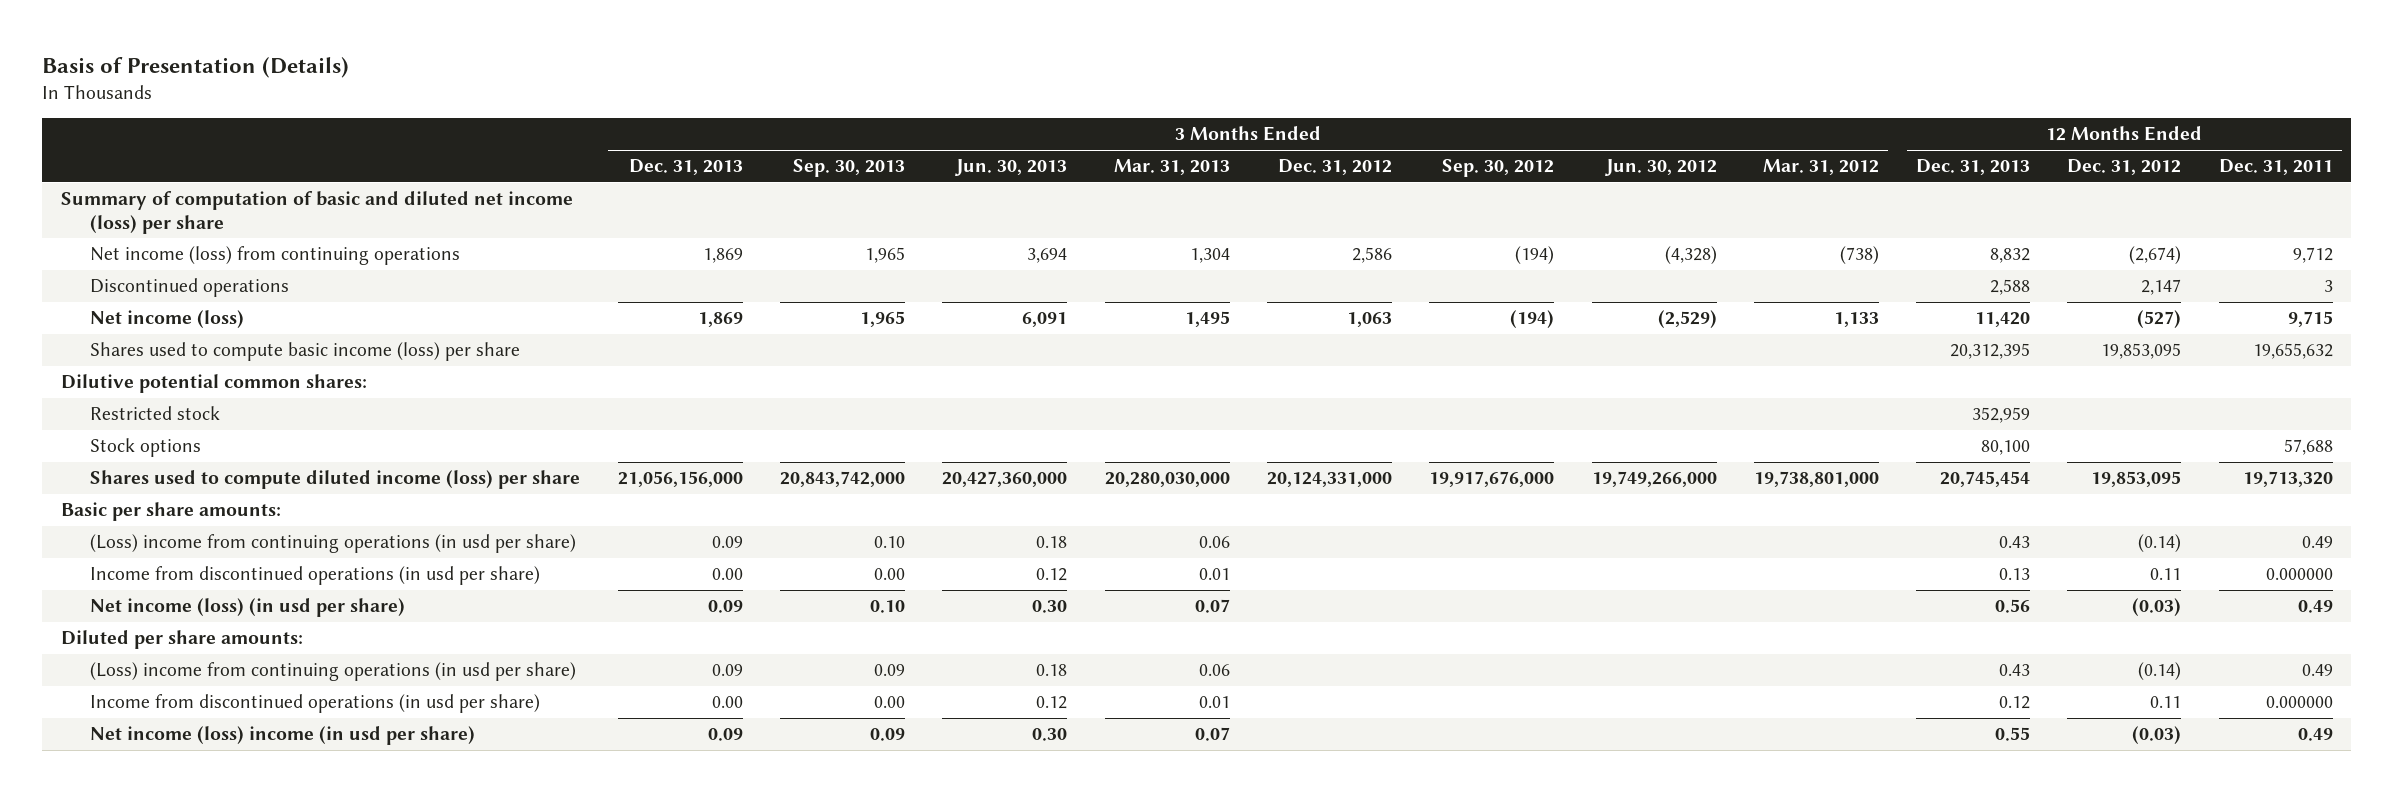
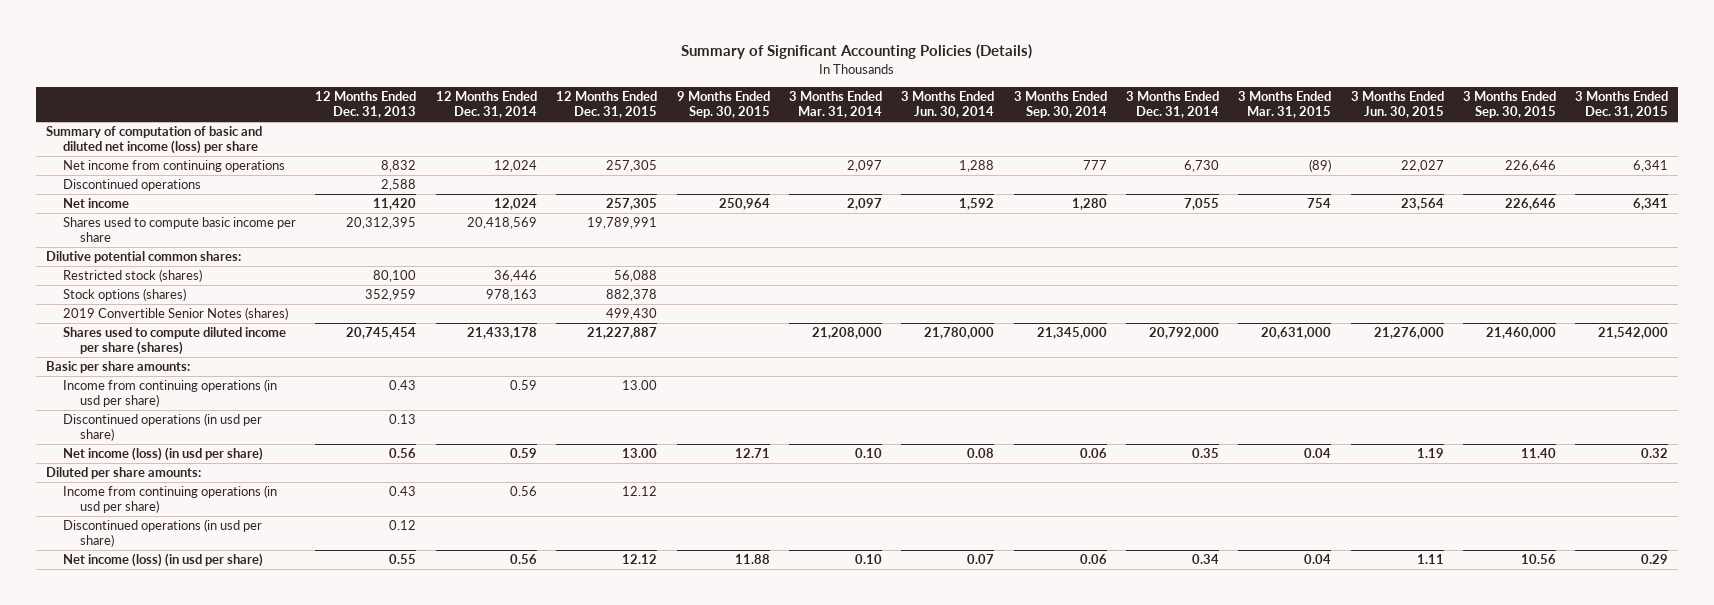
- Basis of Presentation (Details)
+ Summary of Significant Accounting Policies (Details)
- | 3 Months Ended Dec. 31, 2013 | 3 Months Ended Sep. 30, 2013 | 3 Months Ended Jun. 30, 2013 | 3 Months Ended Mar. 31, 2013 | 3 Months Ended Dec. 31, 2012 | 3 Months Ended Sep. 30, 2012 | 3 Months Ended Jun. 30, 2012 | 3 Months Ended Mar. 31, 2012 | 12 Months Ended Dec. 31, 2013 | 12 Months Ended Dec. 31, 2012 | 12 Months Ended Dec. 31, 2011
+ | 12 Months Ended Dec. 31, 2013 | 12 Months Ended Dec. 31, 2014 | 12 Months Ended Dec. 31, 2015 | 9 Months Ended Sep. 30, 2015 | 3 Months Ended Mar. 31, 2014 | 3 Months Ended Jun. 30, 2014 | 3 Months Ended Sep. 30, 2014 | 3 Months Ended Dec. 31, 2014 | 3 Months Ended Mar. 31, 2015 | 3 Months Ended Jun. 30, 2015 | 3 Months Ended Sep. 30, 2015 | 3 Months Ended Dec. 31, 2015
- Net income (loss) from continuing operations | 1,869 | 1,965 | 3,694 | 1,304 | 2,586 | (194) | (4,328) | (738) | 8,832 | (2,674) | 9,712
+ Net income from continuing operations | 8,832 | 12,024 | 257,305 | | 2,097 | 1,288 | 777 | 6,730 | (89) | 22,027 | 226,646 | 6,341
- Net income (loss) | 1,869 | 1,965 | 6,091 | 1,495 | 1,063 | (194) | (2,529) | 1,133 | 11,420 | (527) | 9,715
- Shares used to compute basic income (loss) per share | | | | | | | | | 20,312,395 | 19,853,095 | 19,655,632
+ Net income | 11,420 | 12,024 | 257,305 | 250,964 | 2,097 | 1,592 | 1,280 | 7,055 | 754 | 23,564 | 226,646 | 6,341
+ Shares used to compute basic income per share | 20,312,395 | 20,418,569 | 19,789,991 | | | | | | | | |
- Restricted stock | | | | | | | | | 352,959 | |
- Stock options | | | | | | | | | 80,100 | | 57,688
- Shares used to compute diluted income (loss) per share | 21,056,156,000 | 20,843,742,000 | 20,427,360,000 | 20,280,030,000 | 20,124,331,000 | 19,917,676,000 | 19,749,266,000 | 19,738,801,000 | 20,745,454 | 19,853,095 | 19,713,320
+ Restricted stock (shares) | 80,100 | 36,446 | 56,088 | | | | | | | | |
+ Stock options (shares) | 352,959 | 978,163 | 882,378 | | | | | | | | |
+ 2019 Convertible Senior Notes (shares) | | | 499,430 | | | | | | | | |
+ Shares used to compute diluted income per share (shares) | 20,745,454 | 21,433,178 | 21,227,887 | | 21,208,000 | 21,780,000 | 21,345,000 | 20,792,000 | 20,631,000 | 21,276,000 | 21,460,000 | 21,542,000
- (Loss) income from continuing operations (in usd per share) | 0.09 | 0.10 | 0.18 | 0.06 | | | | | 0.43 | (0.14) | 0.49
- Income from discontinued operations (in usd per share) | 0.00 | 0.00 | 0.12 | 0.01 | | | | | 0.13 | 0.11 | 0.000000
+ Income from continuing operations (in usd per share) | 0.43 | 0.59 | 13.00 | | | | | | | | |
+ Discontinued operations (in usd per share) | 0.13 | | | | | | | | | | |
- (Loss) income from continuing operations (in usd per share) | 0.09 | 0.09 | 0.18 | 0.06 | | | | | 0.43 | (0.14) | 0.49
- Income from discontinued operations (in usd per share) | 0.00 | 0.00 | 0.12 | 0.01 | | | | | 0.12 | 0.11 | 0.000000
- Net income (loss) income (in usd per share) | 0.09 | 0.09 | 0.30 | 0.07 | | | | | 0.55 | (0.03) | 0.49
+ Income from continuing operations (in usd per share) | 0.43 | 0.56 | 12.12 | | | | | | | | |
+ Discontinued operations (in usd per share) | 0.12 | | | | | | | | | | |
+ Net income (loss) (in usd per share) | 0.55 | 0.56 | 12.12 | 11.88 | 0.10 | 0.07 | 0.06 | 0.34 | 0.04 | 1.11 | 10.56 | 0.29

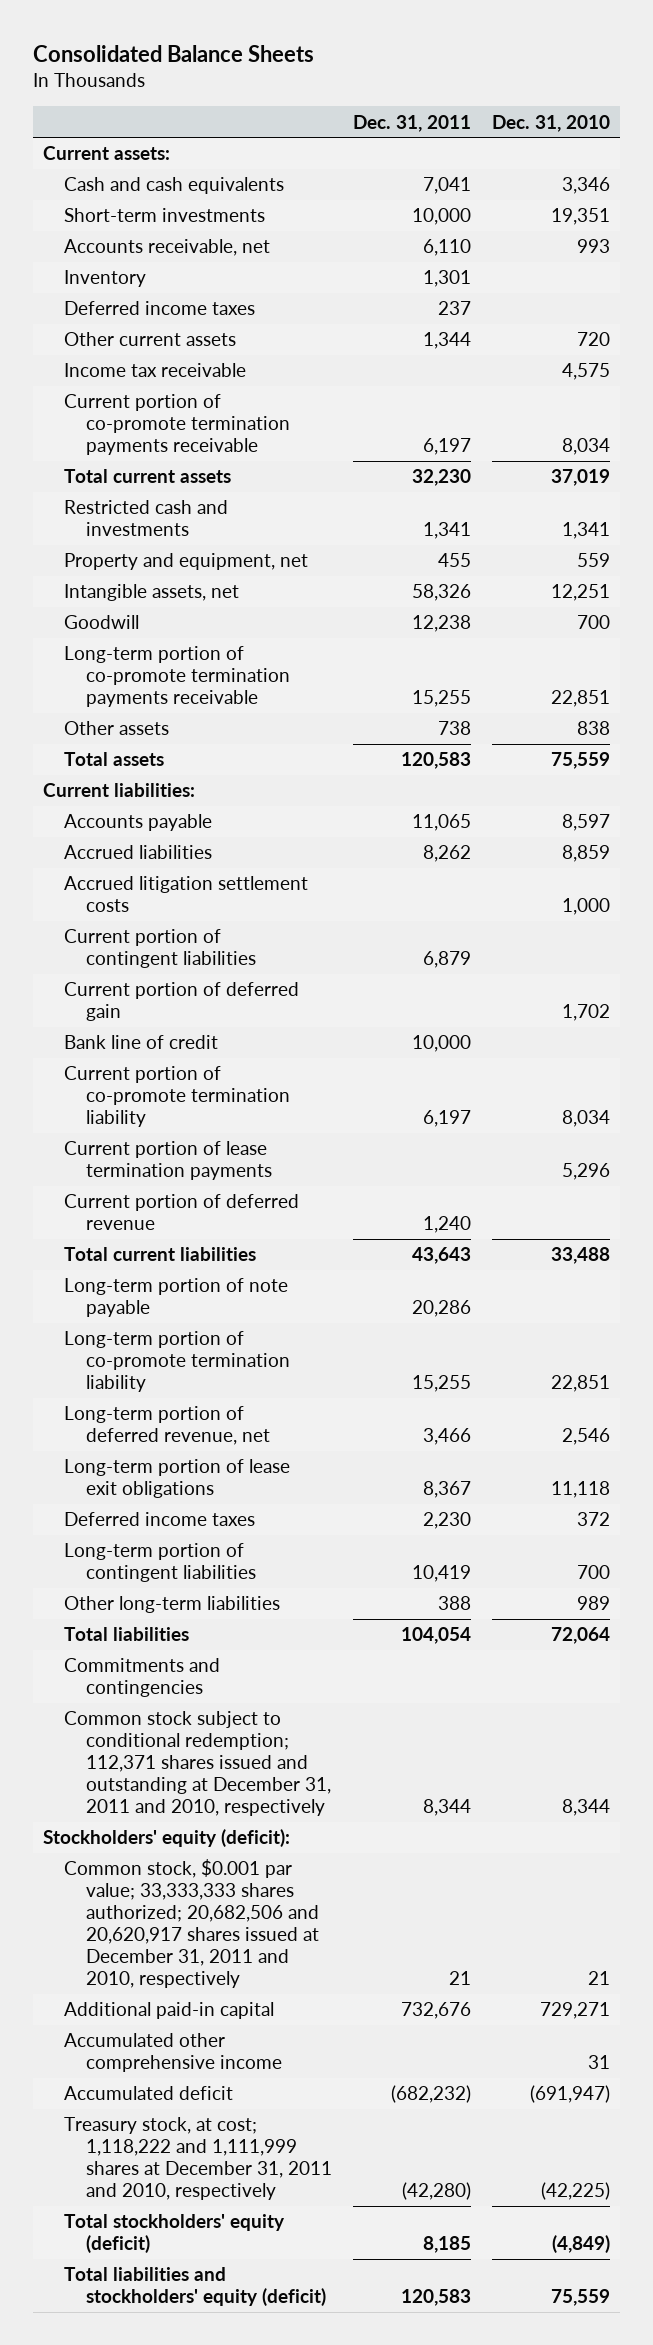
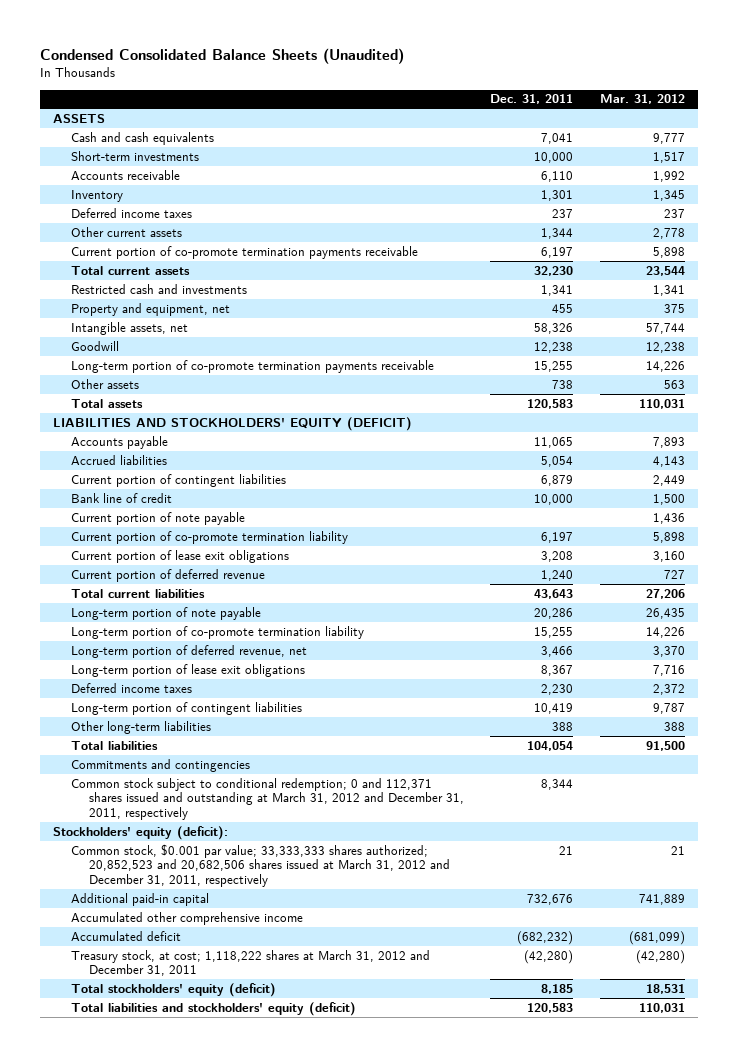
- Consolidated Balance Sheets
+ Condensed Consolidated Balance Sheets (Unaudited)
- | Dec. 31, 2011 | Dec. 31, 2010
+ | Dec. 31, 2011 | Mar. 31, 2012
- Current assets:
+ ASSETS
- Accounts receivable, net | 6,110 | 993
+ Accounts receivable | 6,110 | 1,992
- Income tax receivable | | 4,575
- Current liabilities:
+ LIABILITIES AND STOCKHOLDERS' EQUITY (DEFICIT)
- Accrued liabilities | 8,262 | 8,859
- Accrued litigation settlement costs | | 1,000
+ Accrued liabilities | 5,054 | 4,143
- Current portion of deferred gain | | 1,702
+ Current portion of note payable | | 1,436
- Current portion of lease termination payments | | 5,296
+ Current portion of lease exit obligations | 3,208 | 3,160
- Common stock subject to conditional redemption; 112,371 shares issued and outstanding at December 31, 2011 and 2010, respectively | 8,344 | 8,344
+ Common stock subject to conditional redemption; 0 and 112,371 shares issued and outstanding at March 31, 2012 and December 31, 2011, respectively | 8,344 |
- Common stock, $0.001 par value; 33,333,333 shares authorized; 20,682,506 and 20,620,917 shares issued at December 31, 2011 and 2010, respectively | 21 | 21
+ Common stock, $0.001 par value; 33,333,333 shares authorized; 20,852,523 and 20,682,506 shares issued at March 31, 2012 and December 31, 2011, respectively | 21 | 21
- Treasury stock, at cost; 1,118,222 and 1,111,999 shares at December 31, 2011 and 2010, respectively | (42,280) | (42,225)
+ Treasury stock, at cost; 1,118,222 shares at March 31, 2012 and December 31, 2011 | (42,280) | (42,280)

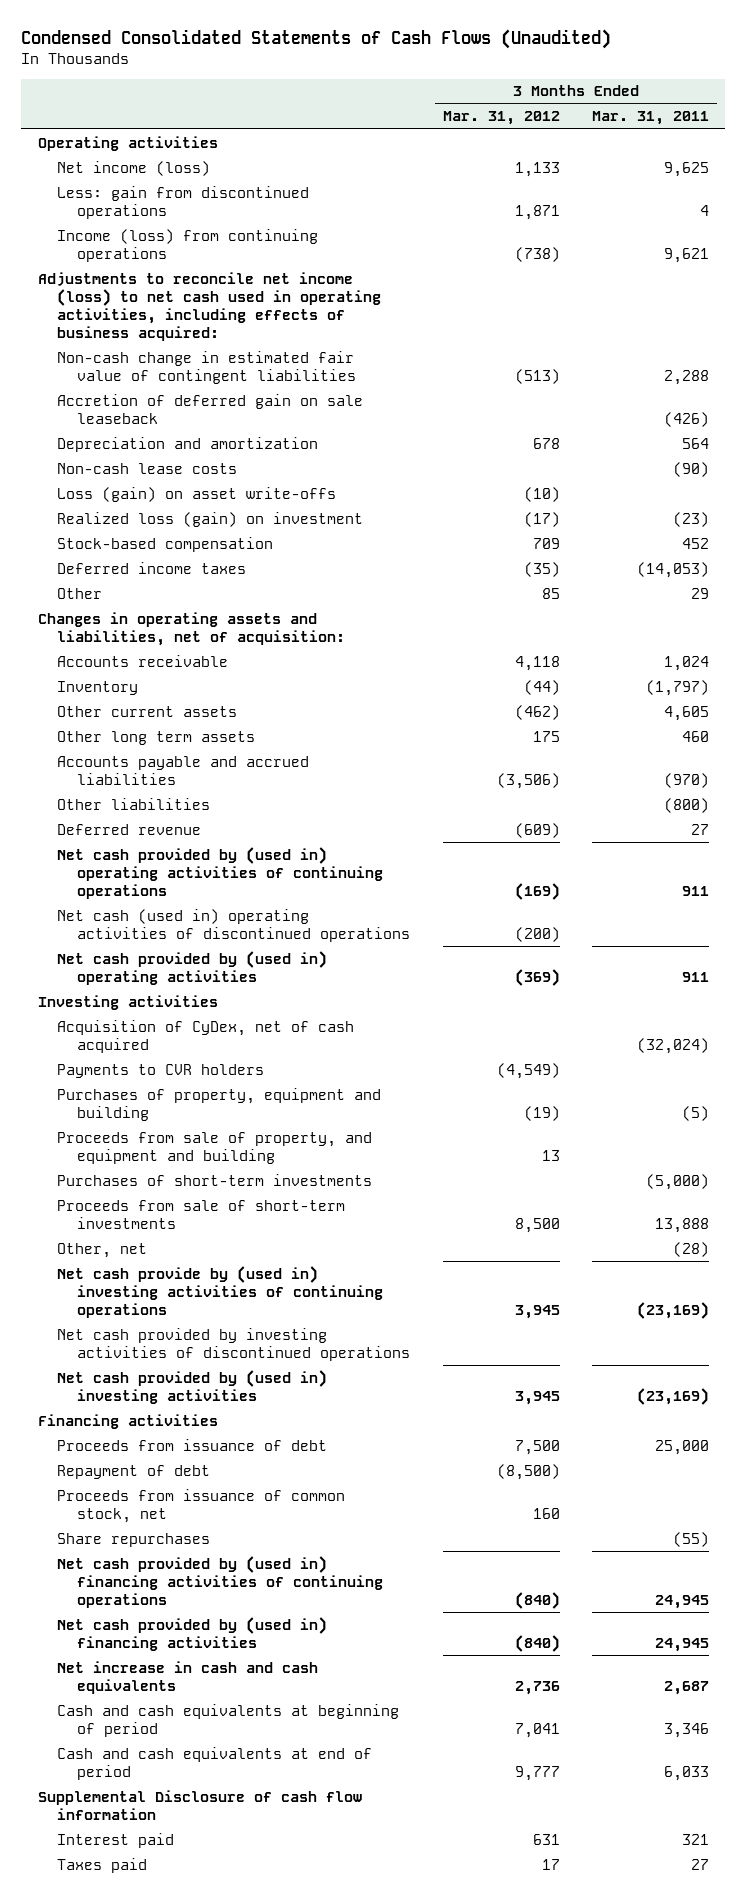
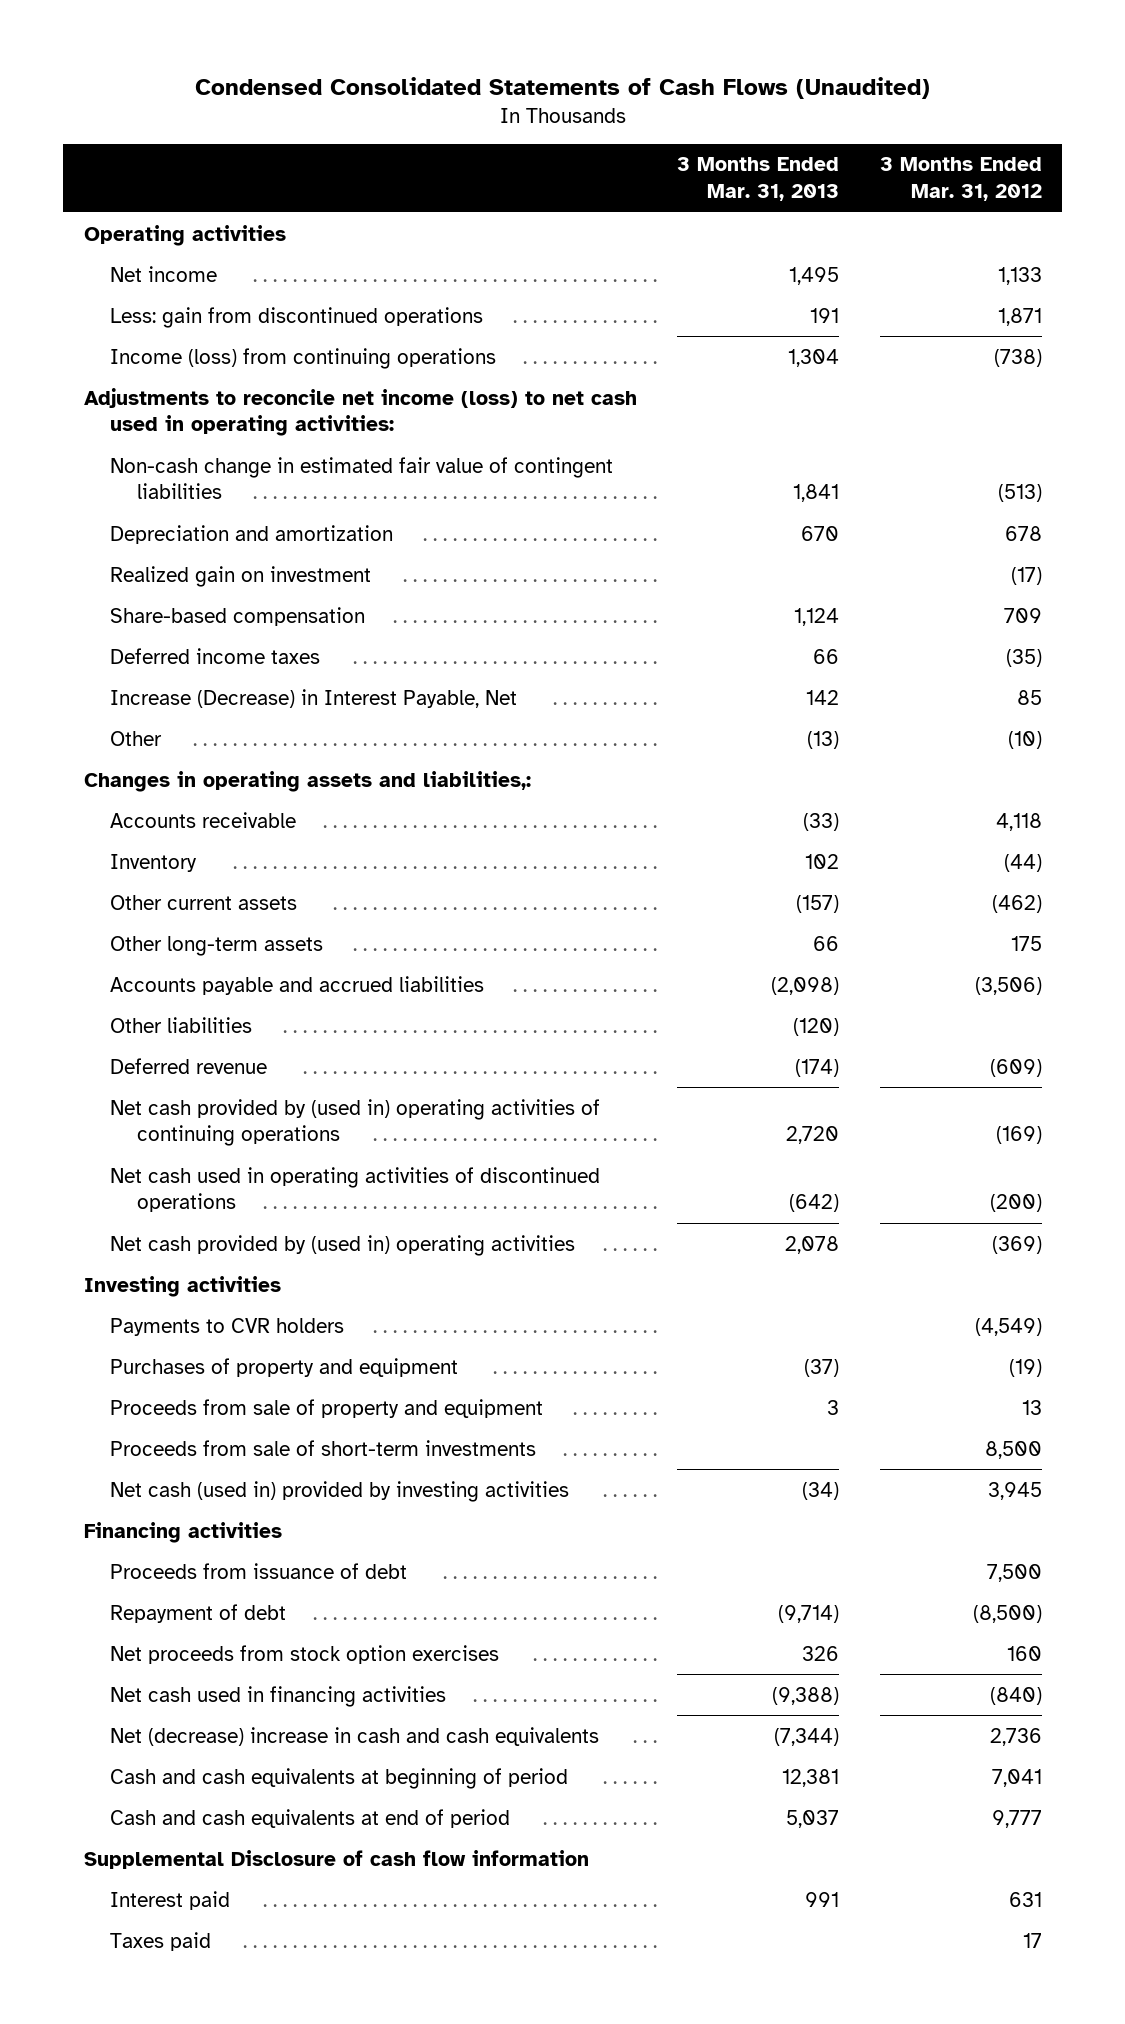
- | 3 Months Ended Mar. 31, 2012 | 3 Months Ended Mar. 31, 2011
+ | 3 Months Ended Mar. 31, 2013 | 3 Months Ended Mar. 31, 2012
- Net income (loss) | 1,133 | 9,625
+ Net income | 1,495 | 1,133
- Adjustments to reconcile net income (loss) to net cash used in operating activities, including effects of business acquired:
+ Adjustments to reconcile net income (loss) to net cash used in operating activities:
- Accretion of deferred gain on sale leaseback | | (426)
- Non-cash lease costs | | (90)
- Loss (gain) on asset write-offs | (10) |
- Realized loss (gain) on investment | (17) | (23)
- Stock-based compensation | 709 | 452
+ Realized gain on investment | | (17)
+ Share-based compensation | 1,124 | 709
- Other | 85 | 29
- Changes in operating assets and liabilities, net of acquisition:
+ Increase (Decrease) in Interest Payable, Net | 142 | 85
+ Other | (13) | (10)
+ Changes in operating assets and liabilities,:
- Other long term assets | 175 | 460
+ Other long-term assets | 66 | 175
- Net cash (used in) operating activities of discontinued operations | (200) |
+ Net cash used in operating activities of discontinued operations | (642) | (200)
- Acquisition of CyDex, net of cash acquired | | (32,024)
- Purchases of property, equipment and building | (19) | (5)
- Proceeds from sale of property, and equipment and building | 13 |
- Purchases of short-term investments | | (5,000)
+ Purchases of property and equipment | (37) | (19)
+ Proceeds from sale of property and equipment | 3 | 13
- Other, net | | (28)
- Net cash provide by (used in) investing activities of continuing operations | 3,945 | (23,169)
- Net cash provided by investing activities of discontinued operations
- Net cash provided by (used in) investing activities | 3,945 | (23,169)
+ Net cash (used in) provided by investing activities | (34) | 3,945
- Proceeds from issuance of common stock, net | 160 |
- Share repurchases | | (55)
- Net cash provided by (used in) financing activities of continuing operations | (840) | 24,945
- Net cash provided by (used in) financing activities | (840) | 24,945
- Net increase in cash and cash equivalents | 2,736 | 2,687
+ Net proceeds from stock option exercises | 326 | 160
+ Net cash used in financing activities | (9,388) | (840)
+ Net (decrease) increase in cash and cash equivalents | (7,344) | 2,736

